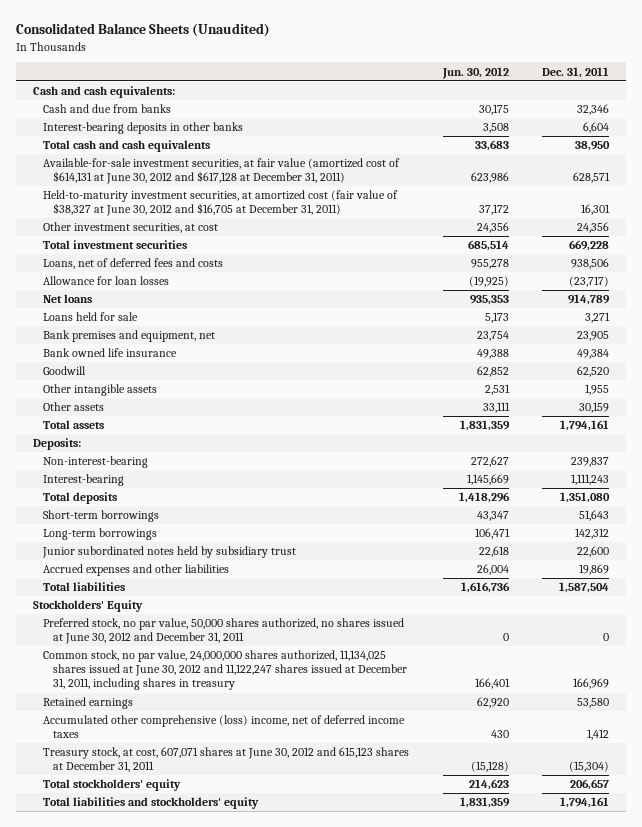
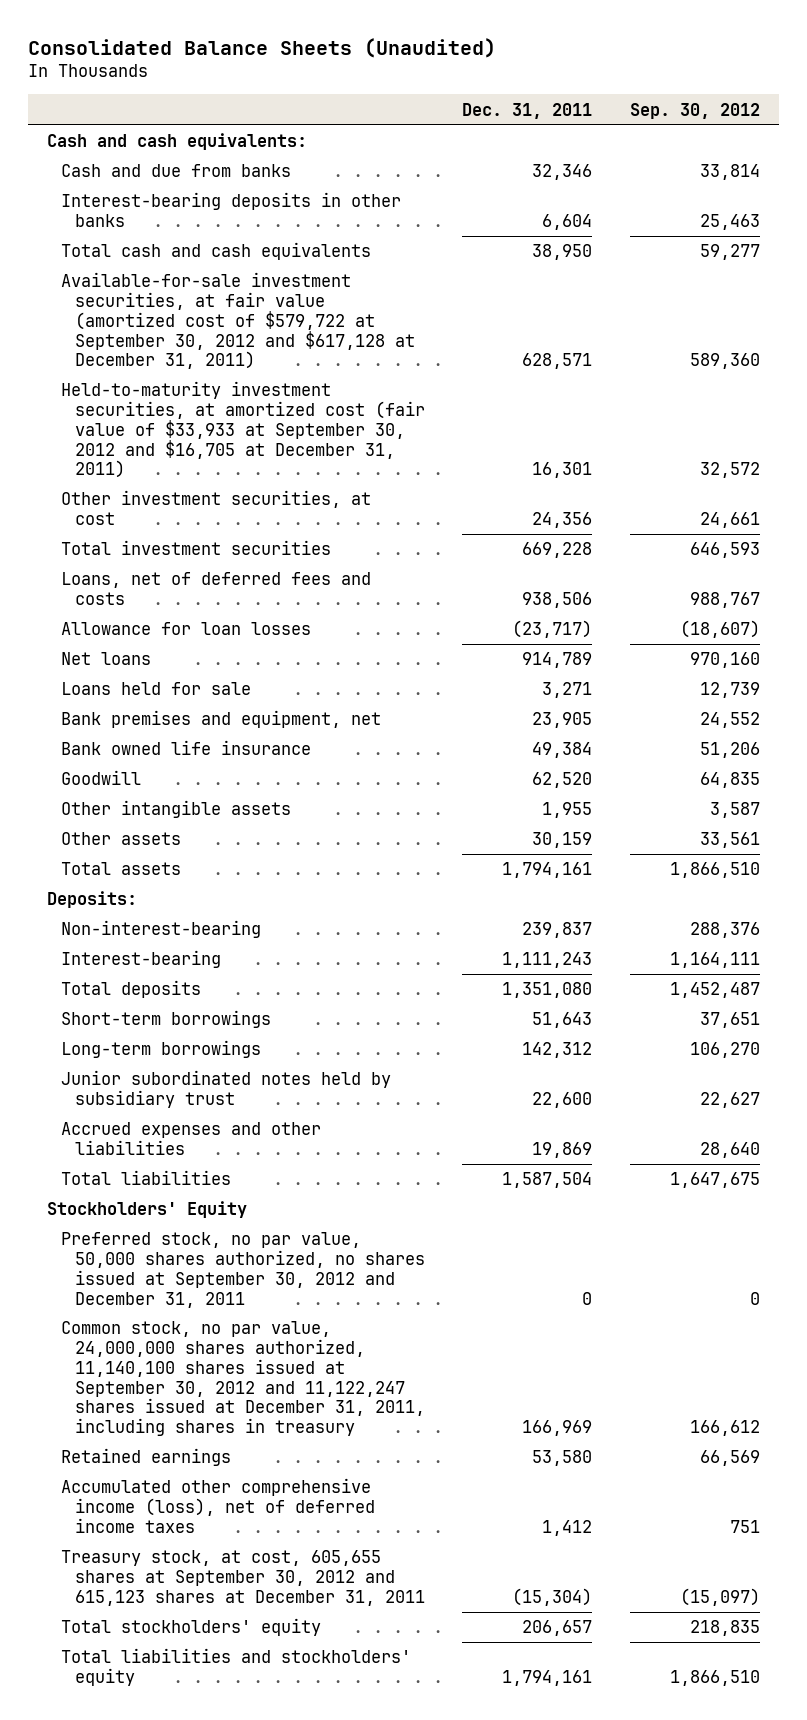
- | Jun. 30, 2012 | Dec. 31, 2011
+ | Dec. 31, 2011 | Sep. 30, 2012
- Available-for-sale investment securities, at fair value (amortized cost of $614,131 at June 30, 2012 and $617,128 at December 31, 2011) | 623,986 | 628,571
- Held-to-maturity investment securities, at amortized cost (fair value of $38,327 at June 30, 2012 and $16,705 at December 31, 2011) | 37,172 | 16,301
+ Available-for-sale investment securities, at fair value (amortized cost of $579,722 at September 30, 2012 and $617,128 at December 31, 2011) | 628,571 | 589,360
+ Held-to-maturity investment securities, at amortized cost (fair value of $33,933 at September 30, 2012 and $16,705 at December 31, 2011) | 16,301 | 32,572
- Preferred stock, no par value, 50,000 shares authorized, no shares issued at June 30, 2012 and December 31, 2011 | 0 | 0
- Common stock, no par value, 24,000,000 shares authorized, 11,134,025 shares issued at June 30, 2012 and 11,122,247 shares issued at December 31, 2011, including shares in treasury | 166,401 | 166,969
+ Preferred stock, no par value, 50,000 shares authorized, no shares issued at September 30, 2012 and December 31, 2011 | 0 | 0
+ Common stock, no par value, 24,000,000 shares authorized, 11,140,100 shares issued at September 30, 2012 and 11,122,247 shares issued at December 31, 2011, including shares in treasury | 166,969 | 166,612
- Accumulated other comprehensive (loss) income, net of deferred income taxes | 430 | 1,412
- Treasury stock, at cost, 607,071 shares at June 30, 2012 and 615,123 shares at December 31, 2011 | (15,128) | (15,304)
+ Accumulated other comprehensive income (loss), net of deferred income taxes | 1,412 | 751
+ Treasury stock, at cost, 605,655 shares at September 30, 2012 and 615,123 shares at December 31, 2011 | (15,304) | (15,097)

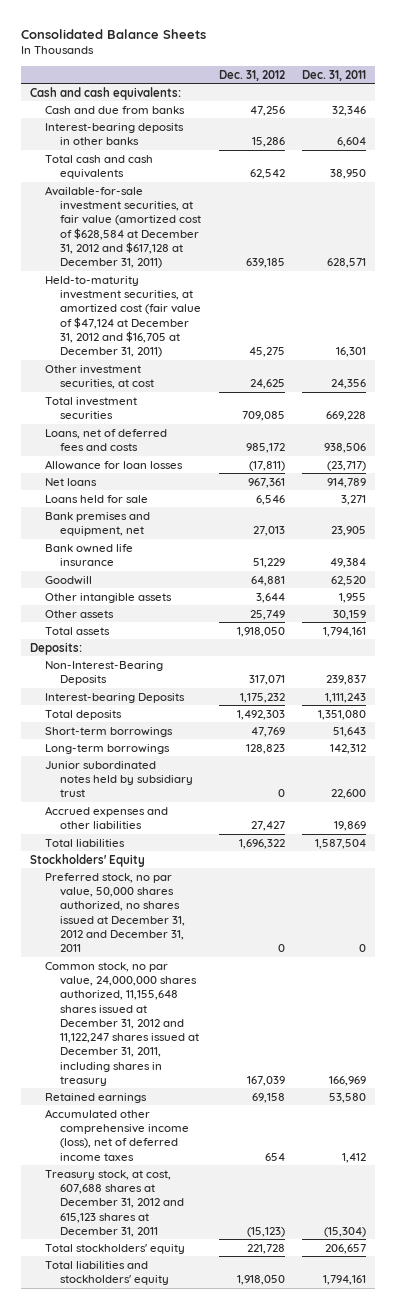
- Consolidated Balance Sheets (Unaudited)
+ Consolidated Balance Sheets
- | Dec. 31, 2011 | Sep. 30, 2012
+ | Dec. 31, 2012 | Dec. 31, 2011
- Available-for-sale investment securities, at fair value (amortized cost of $579,722 at September 30, 2012 and $617,128 at December 31, 2011) | 628,571 | 589,360
- Held-to-maturity investment securities, at amortized cost (fair value of $33,933 at September 30, 2012 and $16,705 at December 31, 2011) | 16,301 | 32,572
+ Available-for-sale investment securities, at fair value (amortized cost of $628,584 at December 31, 2012 and $617,128 at December 31, 2011) | 639,185 | 628,571
+ Held-to-maturity investment securities, at amortized cost (fair value of $47,124 at December 31, 2012 and $16,705 at December 31, 2011) | 45,275 | 16,301
- Non-interest-bearing | 239,837 | 288,376
- Interest-bearing | 1,111,243 | 1,164,111
+ Non-Interest-Bearing Deposits | 317,071 | 239,837
+ Interest-bearing Deposits | 1,175,232 | 1,111,243
- Preferred stock, no par value, 50,000 shares authorized, no shares issued at September 30, 2012 and December 31, 2011 | 0 | 0
- Common stock, no par value, 24,000,000 shares authorized, 11,140,100 shares issued at September 30, 2012 and 11,122,247 shares issued at December 31, 2011, including shares in treasury | 166,969 | 166,612
+ Preferred stock, no par value, 50,000 shares authorized, no shares issued at December 31, 2012 and December 31, 2011 | 0 | 0
+ Common stock, no par value, 24,000,000 shares authorized, 11,155,648 shares issued at December 31, 2012 and 11,122,247 shares issued at December 31, 2011, including shares in treasury | 167,039 | 166,969
- Treasury stock, at cost, 605,655 shares at September 30, 2012 and 615,123 shares at December 31, 2011 | (15,304) | (15,097)
+ Treasury stock, at cost, 607,688 shares at December 31, 2012 and 615,123 shares at December 31, 2011 | (15,123) | (15,304)

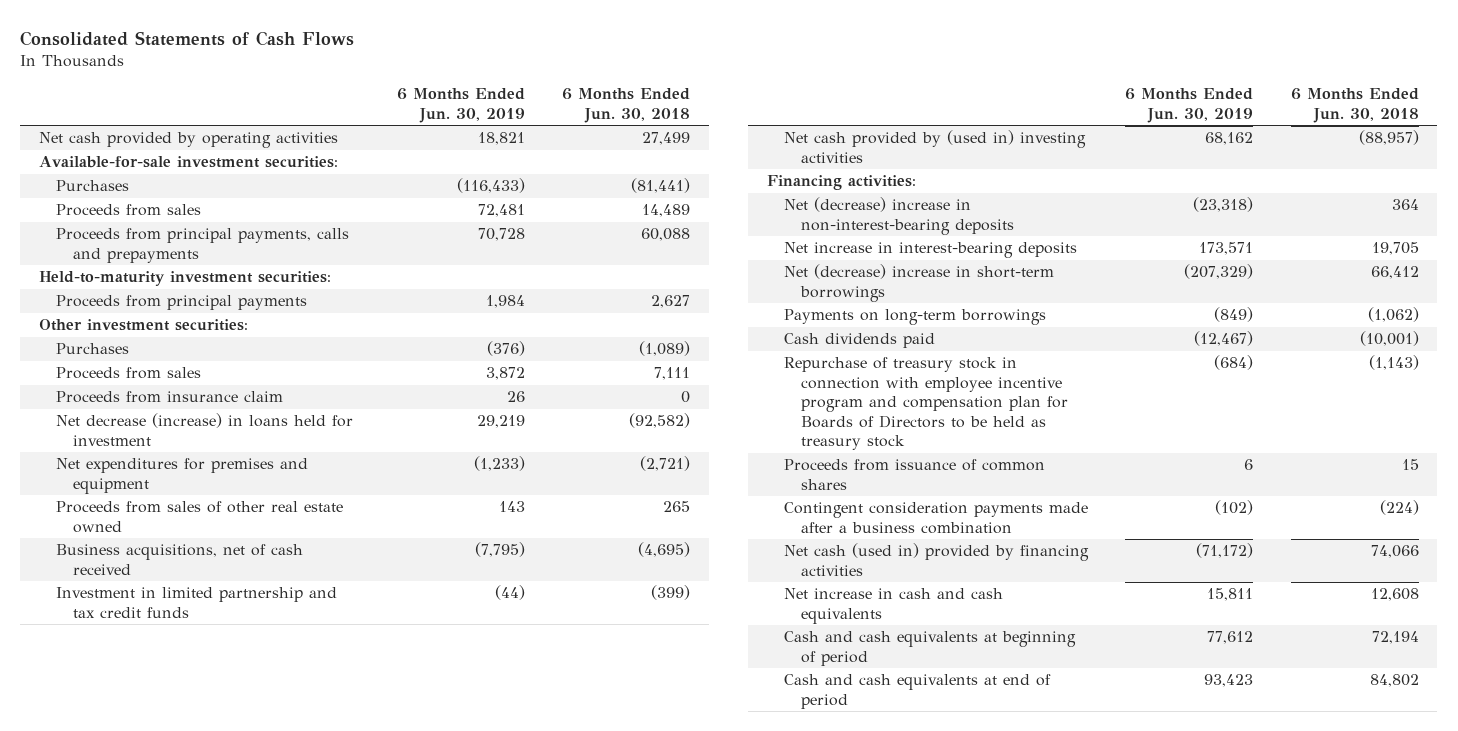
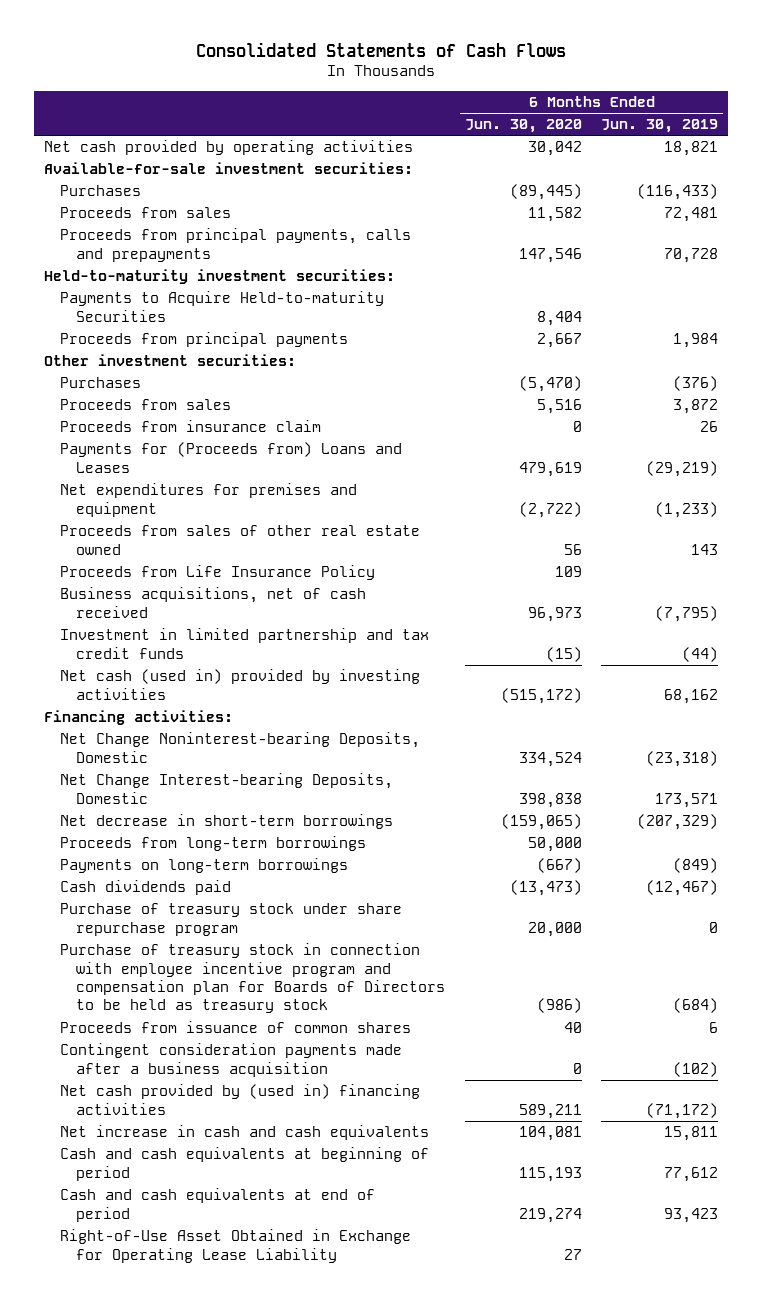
- | 6 Months Ended Jun. 30, 2019 | 6 Months Ended Jun. 30, 2018
+ | 6 Months Ended Jun. 30, 2020 | 6 Months Ended Jun. 30, 2019
+ Payments to Acquire Held-to-maturity Securities | 8,404 |
- Net decrease (increase) in loans held for investment | 29,219 | (92,582)
+ Payments for (Proceeds from) Loans and Leases | 479,619 | (29,219)
+ Proceeds from Life Insurance Policy | 109 |
- Net cash provided by (used in) investing activities | 68,162 | (88,957)
+ Net cash (used in) provided by investing activities | (515,172) | 68,162
- Net (decrease) increase in non-interest-bearing deposits | (23,318) | 364
- Net increase in interest-bearing deposits | 173,571 | 19,705
- Net (decrease) increase in short-term borrowings | (207,329) | 66,412
+ Net Change Noninterest-bearing Deposits, Domestic | 334,524 | (23,318)
+ Net Change Interest-bearing Deposits, Domestic | 398,838 | 173,571
+ Net decrease in short-term borrowings | (159,065) | (207,329)
+ Proceeds from long-term borrowings | 50,000 |
- Repurchase of treasury stock in connection with employee incentive program and compensation plan for Boards of Directors to be held as treasury stock | (684) | (1,143)
+ Purchase of treasury stock under share repurchase program | 20,000 | 0
+ Purchase of treasury stock in connection with employee incentive program and compensation plan for Boards of Directors to be held as treasury stock | (986) | (684)
- Contingent consideration payments made after a business combination | (102) | (224)
- Net cash (used in) provided by financing activities | (71,172) | 74,066
+ Contingent consideration payments made after a business acquisition | 0 | (102)
+ Net cash provided by (used in) financing activities | 589,211 | (71,172)
+ Right-of-Use Asset Obtained in Exchange for Operating Lease Liability | 27 |

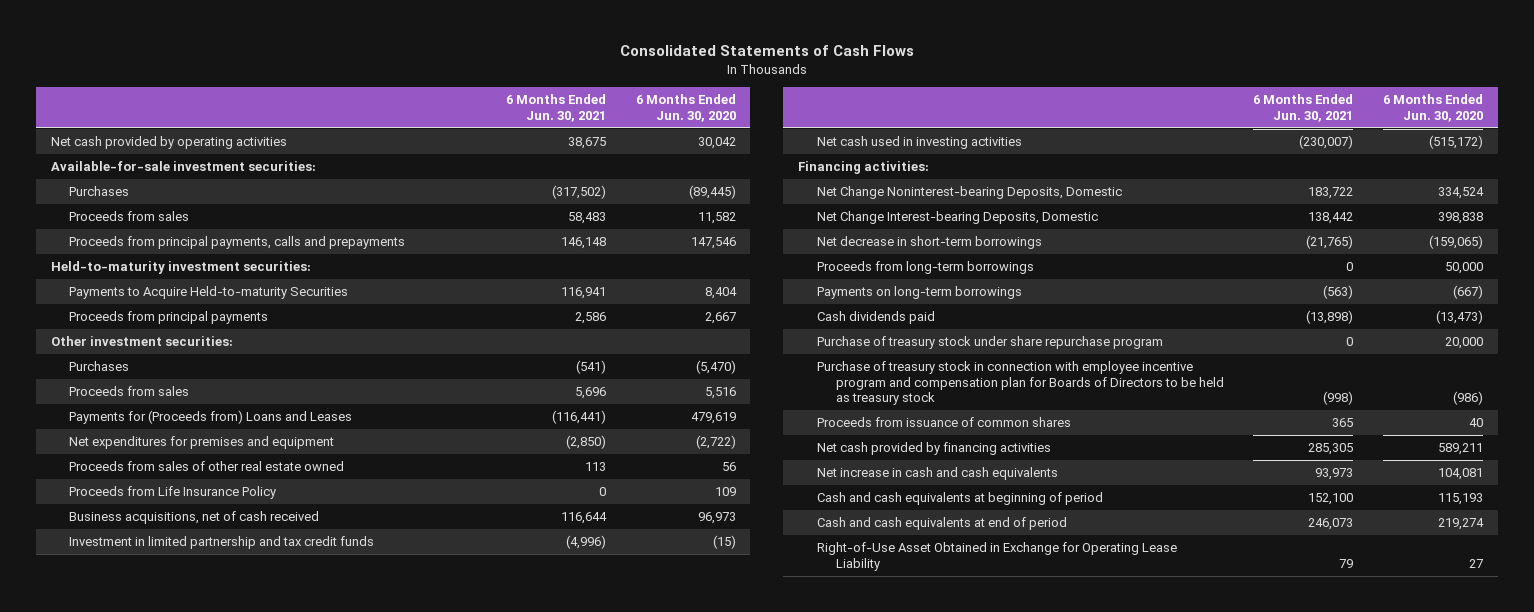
- | 6 Months Ended Jun. 30, 2020 | 6 Months Ended Jun. 30, 2019
+ | 6 Months Ended Jun. 30, 2021 | 6 Months Ended Jun. 30, 2020
- Proceeds from insurance claim | 0 | 26
- Net cash (used in) provided by investing activities | (515,172) | 68,162
+ Net cash used in investing activities | (230,007) | (515,172)
- Contingent consideration payments made after a business acquisition | 0 | (102)
- Net cash provided by (used in) financing activities | 589,211 | (71,172)
+ Net cash provided by financing activities | 285,305 | 589,211

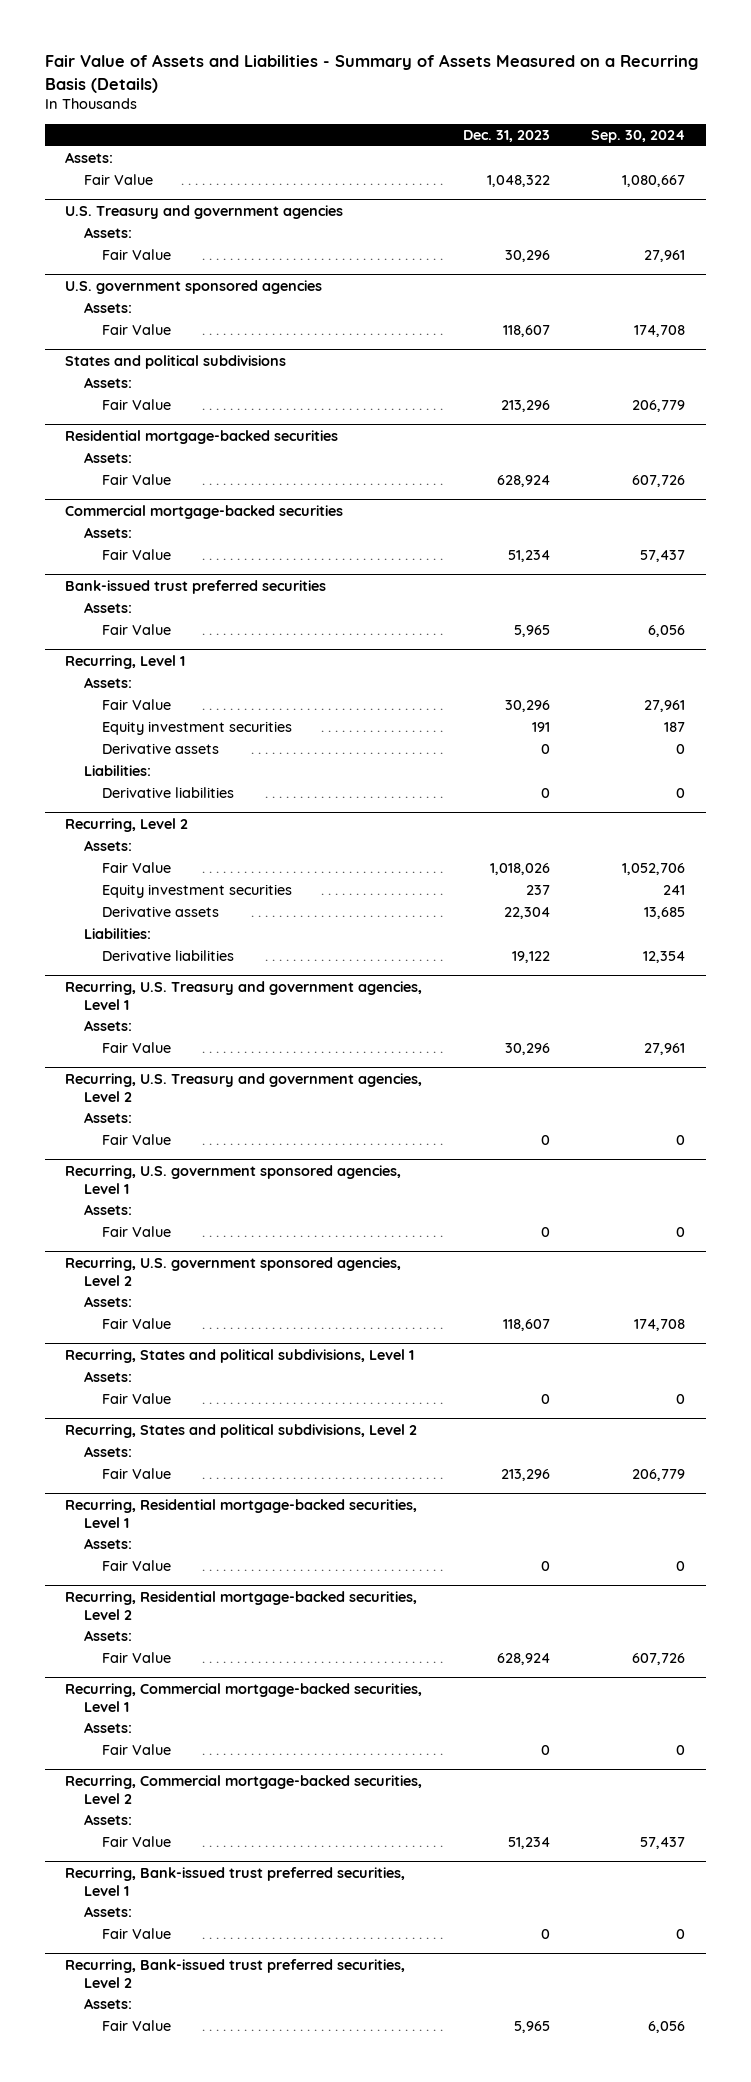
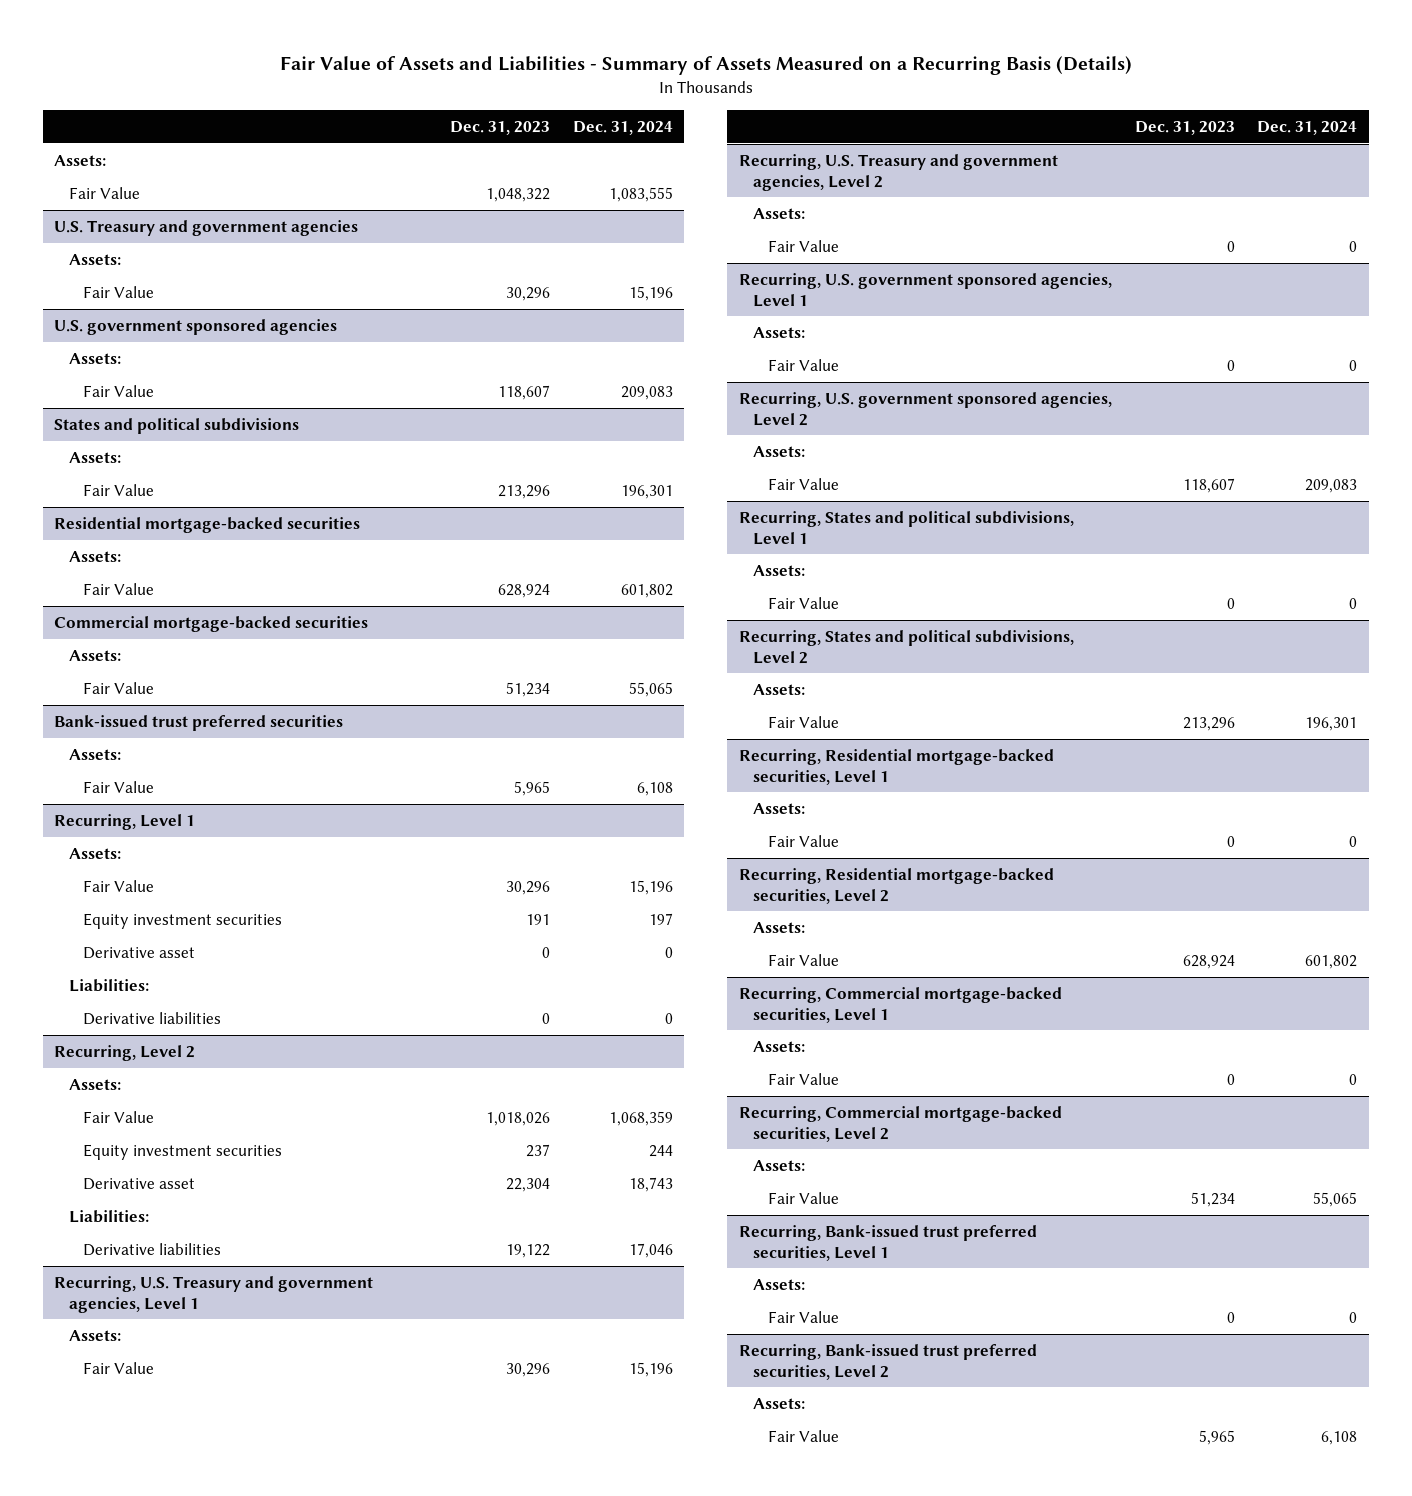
- | Dec. 31, 2023 | Sep. 30, 2024
+ | Dec. 31, 2023 | Dec. 31, 2024
@ Recurring, Level 1
- Derivative assets | 0 | 0
+ Derivative asset | 0 | 0
@ Recurring, Level 2
- Derivative assets | 22,304 | 13,685
+ Derivative asset | 22,304 | 18,743

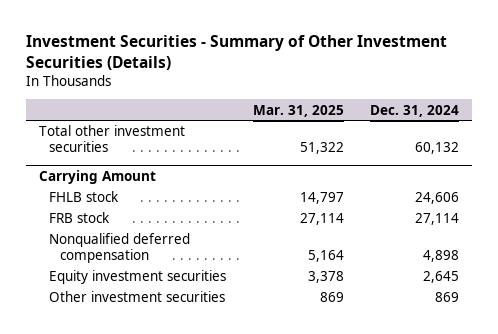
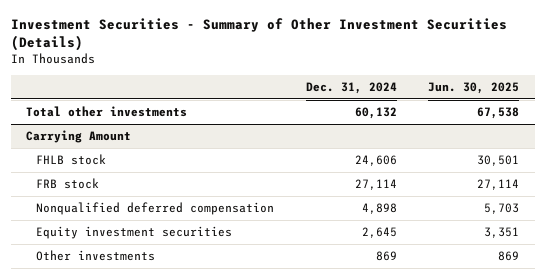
- | Mar. 31, 2025 | Dec. 31, 2024
+ | Dec. 31, 2024 | Jun. 30, 2025
- Total other investment securities | 51,322 | 60,132
+ Total other investments | 60,132 | 67,538
@ Carrying Amount
- Other investment securities | 869 | 869
+ Other investments | 869 | 869

